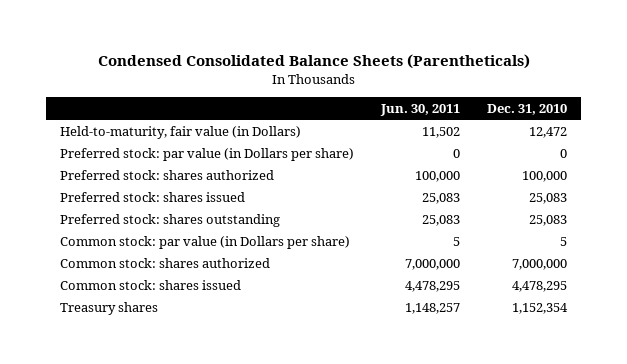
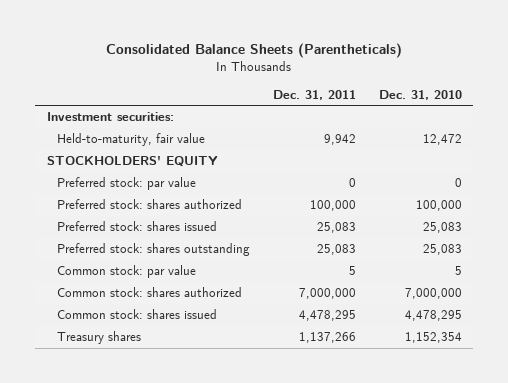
- Condensed Consolidated Balance Sheets (Parentheticals)
+ Consolidated Balance Sheets (Parentheticals)
- | Jun. 30, 2011 | Dec. 31, 2010
+ | Dec. 31, 2011 | Dec. 31, 2010
- Held-to-maturity, fair value (in Dollars) | 11,502 | 12,472
- Preferred stock: par value (in Dollars per share) | 0 | 0
+ Investment securities:
+ Held-to-maturity, fair value | 9,942 | 12,472
+ STOCKHOLDERS' EQUITY
+ Preferred stock: par value | 0 | 0
- Common stock: par value (in Dollars per share) | 5 | 5
+ Common stock: par value | 5 | 5

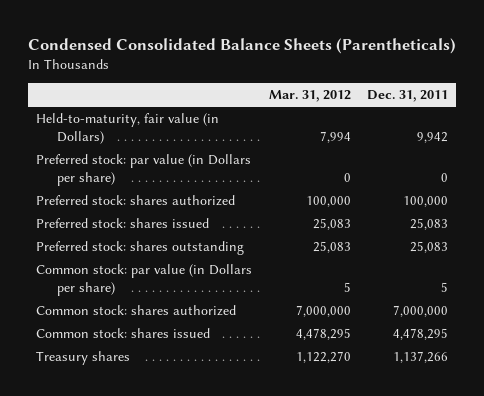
- Consolidated Balance Sheets (Parentheticals)
+ Condensed Consolidated Balance Sheets (Parentheticals)
- | Dec. 31, 2011 | Dec. 31, 2010
+ | Mar. 31, 2012 | Dec. 31, 2011
- Investment securities:
- Held-to-maturity, fair value | 9,942 | 12,472
- STOCKHOLDERS' EQUITY
- Preferred stock: par value | 0 | 0
+ Held-to-maturity, fair value (in Dollars) | 7,994 | 9,942
+ Preferred stock: par value (in Dollars per share) | 0 | 0
- Common stock: par value | 5 | 5
+ Common stock: par value (in Dollars per share) | 5 | 5

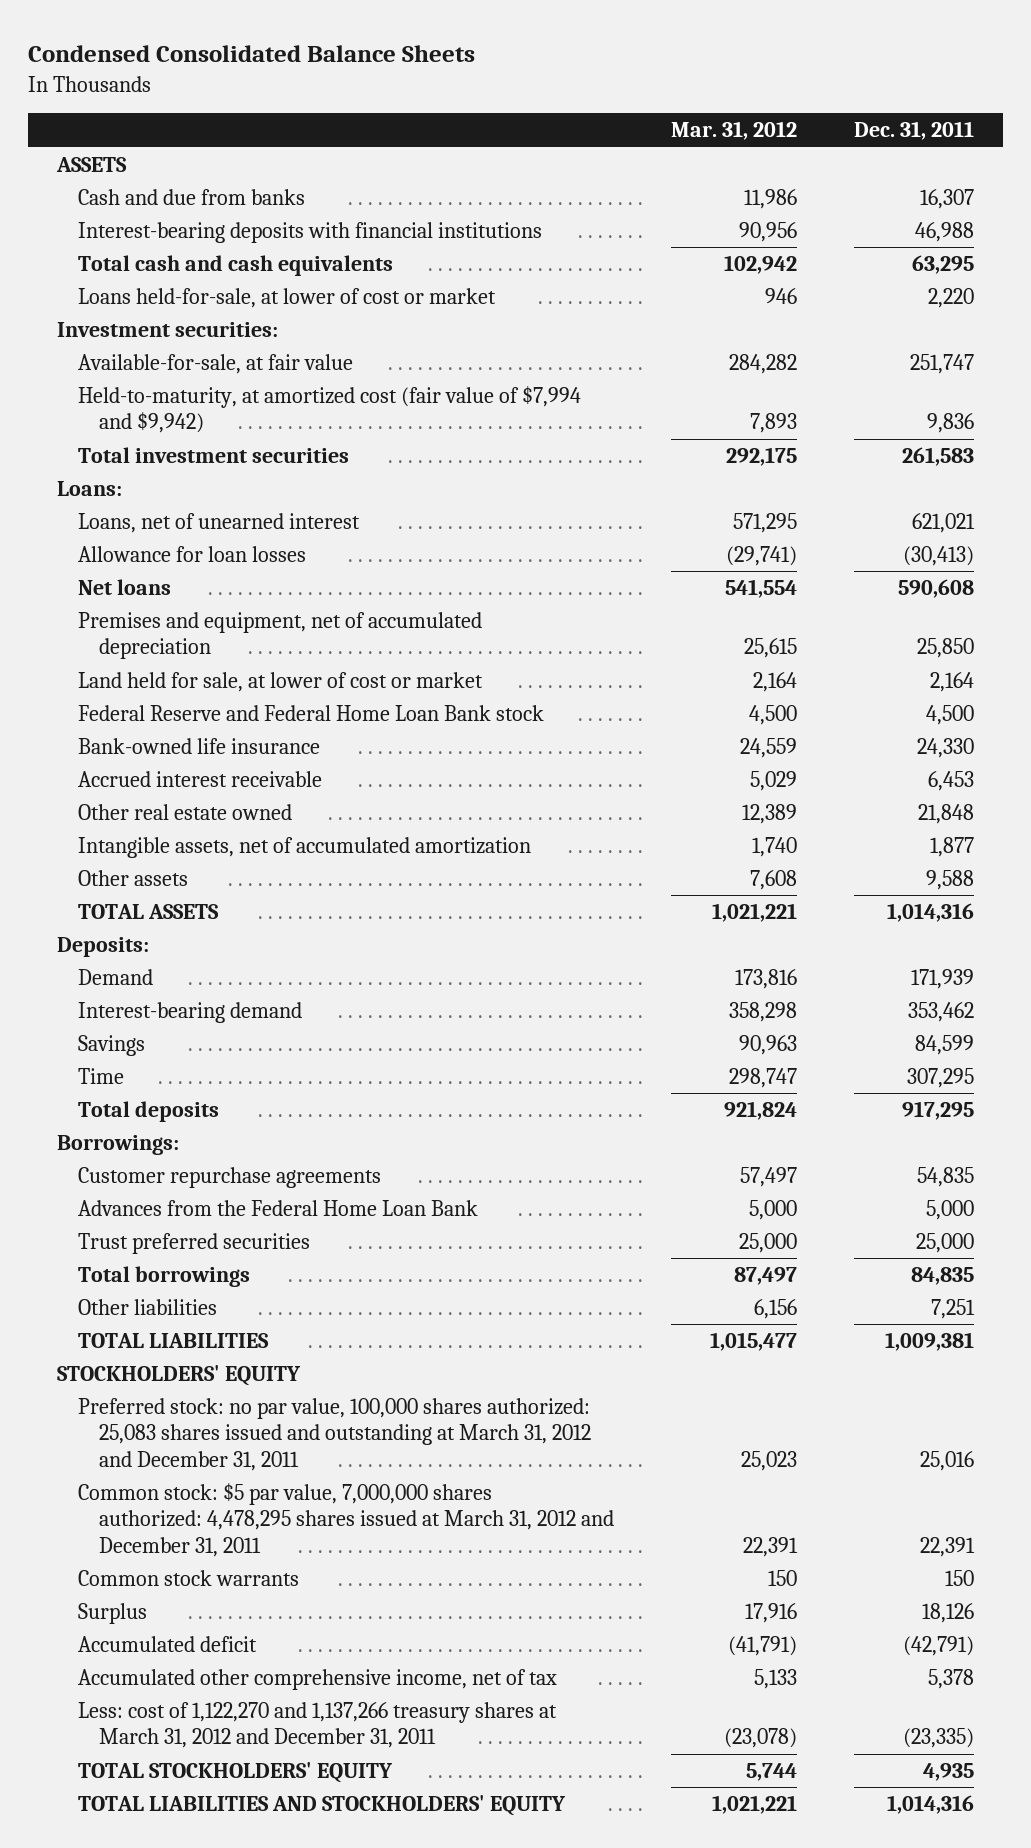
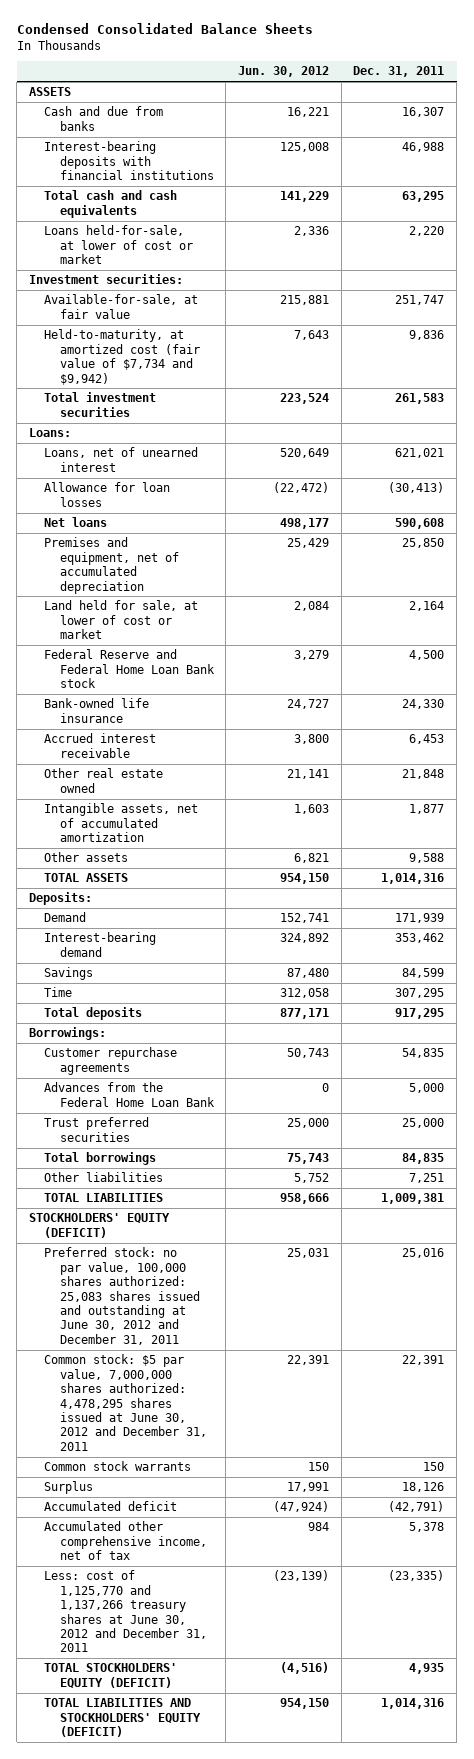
- | Mar. 31, 2012 | Dec. 31, 2011
+ | Jun. 30, 2012 | Dec. 31, 2011
- Held-to-maturity, at amortized cost (fair value of $7,994 and $9,942) | 7,893 | 9,836
+ Held-to-maturity, at amortized cost (fair value of $7,734 and $9,942) | 7,643 | 9,836
- STOCKHOLDERS' EQUITY
- Preferred stock: no par value, 100,000 shares authorized: 25,083 shares issued and outstanding at March 31, 2012 and December 31, 2011 | 25,023 | 25,016
- Common stock: $5 par value, 7,000,000 shares authorized: 4,478,295 shares issued at March 31, 2012 and December 31, 2011 | 22,391 | 22,391
+ STOCKHOLDERS' EQUITY (DEFICIT)
+ Preferred stock: no par value, 100,000 shares authorized: 25,083 shares issued and outstanding at June 30, 2012 and December 31, 2011 | 25,031 | 25,016
+ Common stock: $5 par value, 7,000,000 shares authorized: 4,478,295 shares issued at June 30, 2012 and December 31, 2011 | 22,391 | 22,391
- Less: cost of 1,122,270 and 1,137,266 treasury shares at March 31, 2012 and December 31, 2011 | (23,078) | (23,335)
- TOTAL STOCKHOLDERS' EQUITY | 5,744 | 4,935
- TOTAL LIABILITIES AND STOCKHOLDERS' EQUITY | 1,021,221 | 1,014,316
+ Less: cost of 1,125,770 and 1,137,266 treasury shares at June 30, 2012 and December 31, 2011 | (23,139) | (23,335)
+ TOTAL STOCKHOLDERS' EQUITY (DEFICIT) | (4,516) | 4,935
+ TOTAL LIABILITIES AND STOCKHOLDERS' EQUITY (DEFICIT) | 954,150 | 1,014,316

